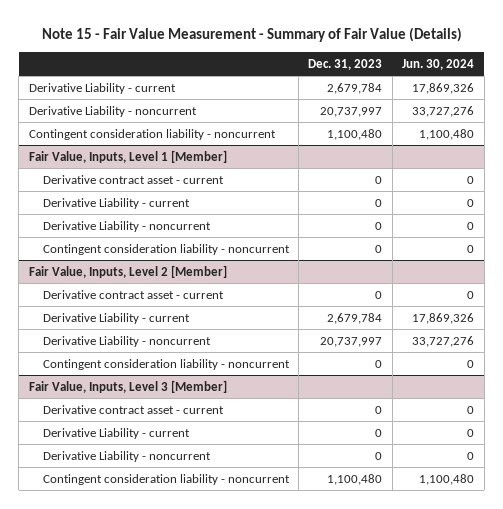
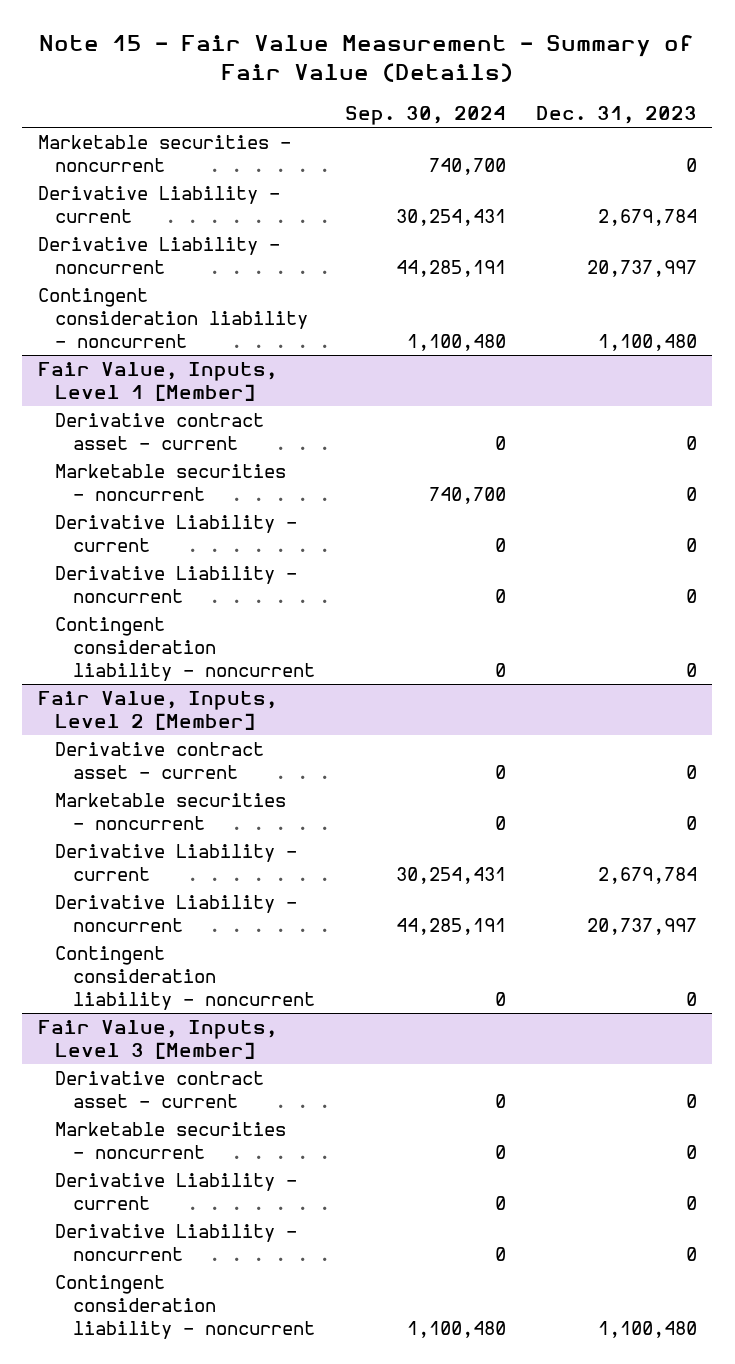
- | Dec. 31, 2023 | Jun. 30, 2024
+ | Sep. 30, 2024 | Dec. 31, 2023
+ Marketable securities - noncurrent | 740,700 | 0
@ Fair Value, Inputs, Level 1 [Member]
+ Marketable securities - noncurrent | 740,700 | 0
@ Fair Value, Inputs, Level 2 [Member]
+ Marketable securities - noncurrent | 0 | 0
@ Fair Value, Inputs, Level 3 [Member]
+ Marketable securities - noncurrent | 0 | 0

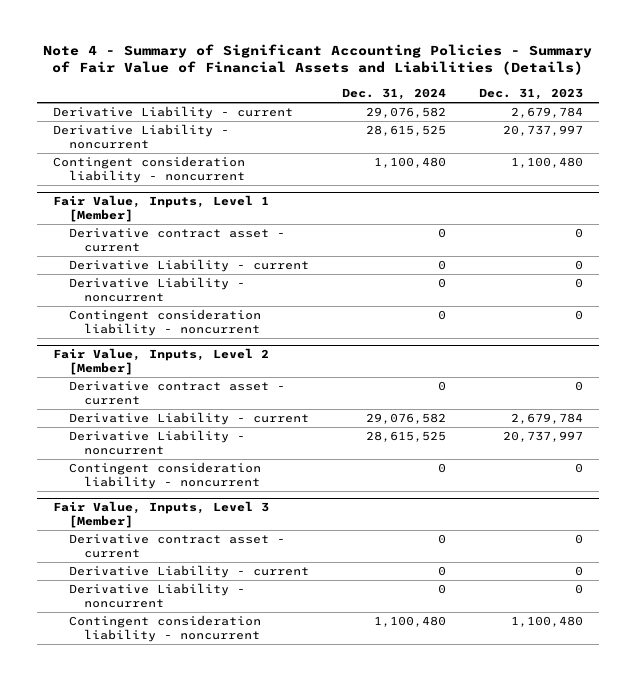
- Note 15 - Fair Value Measurement - Summary of Fair Value (Details)
+ Note 4 - Summary of Significant Accounting Policies - Summary of Fair Value of Financial Assets and Liabilities (Details)
- | Sep. 30, 2024 | Dec. 31, 2023
+ | Dec. 31, 2024 | Dec. 31, 2023
- Marketable securities - noncurrent | 740,700 | 0
@ Fair Value, Inputs, Level 1 [Member]
- Marketable securities - noncurrent | 740,700 | 0
@ Fair Value, Inputs, Level 2 [Member]
- Marketable securities - noncurrent | 0 | 0
@ Fair Value, Inputs, Level 3 [Member]
- Marketable securities - noncurrent | 0 | 0

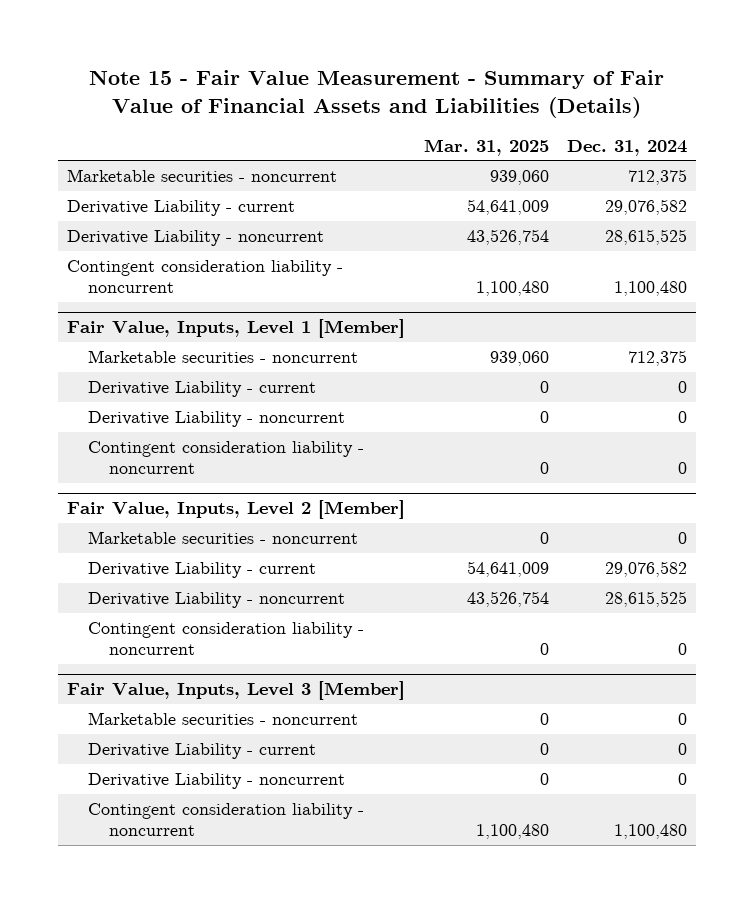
- Note 4 - Summary of Significant Accounting Policies - Summary of Fair Value of Financial Assets and Liabilities (Details)
+ Note 15 - Fair Value Measurement - Summary of Fair Value of Financial Assets and Liabilities (Details)
- | Dec. 31, 2024 | Dec. 31, 2023
+ | Mar. 31, 2025 | Dec. 31, 2024
+ Marketable securities - noncurrent | 939,060 | 712,375
@ Fair Value, Inputs, Level 1 [Member]
- Derivative contract asset - current | 0 | 0
+ Marketable securities - noncurrent | 939,060 | 712,375
@ Fair Value, Inputs, Level 2 [Member]
- Derivative contract asset - current | 0 | 0
+ Marketable securities - noncurrent | 0 | 0
@ Fair Value, Inputs, Level 3 [Member]
- Derivative contract asset - current | 0 | 0
+ Marketable securities - noncurrent | 0 | 0

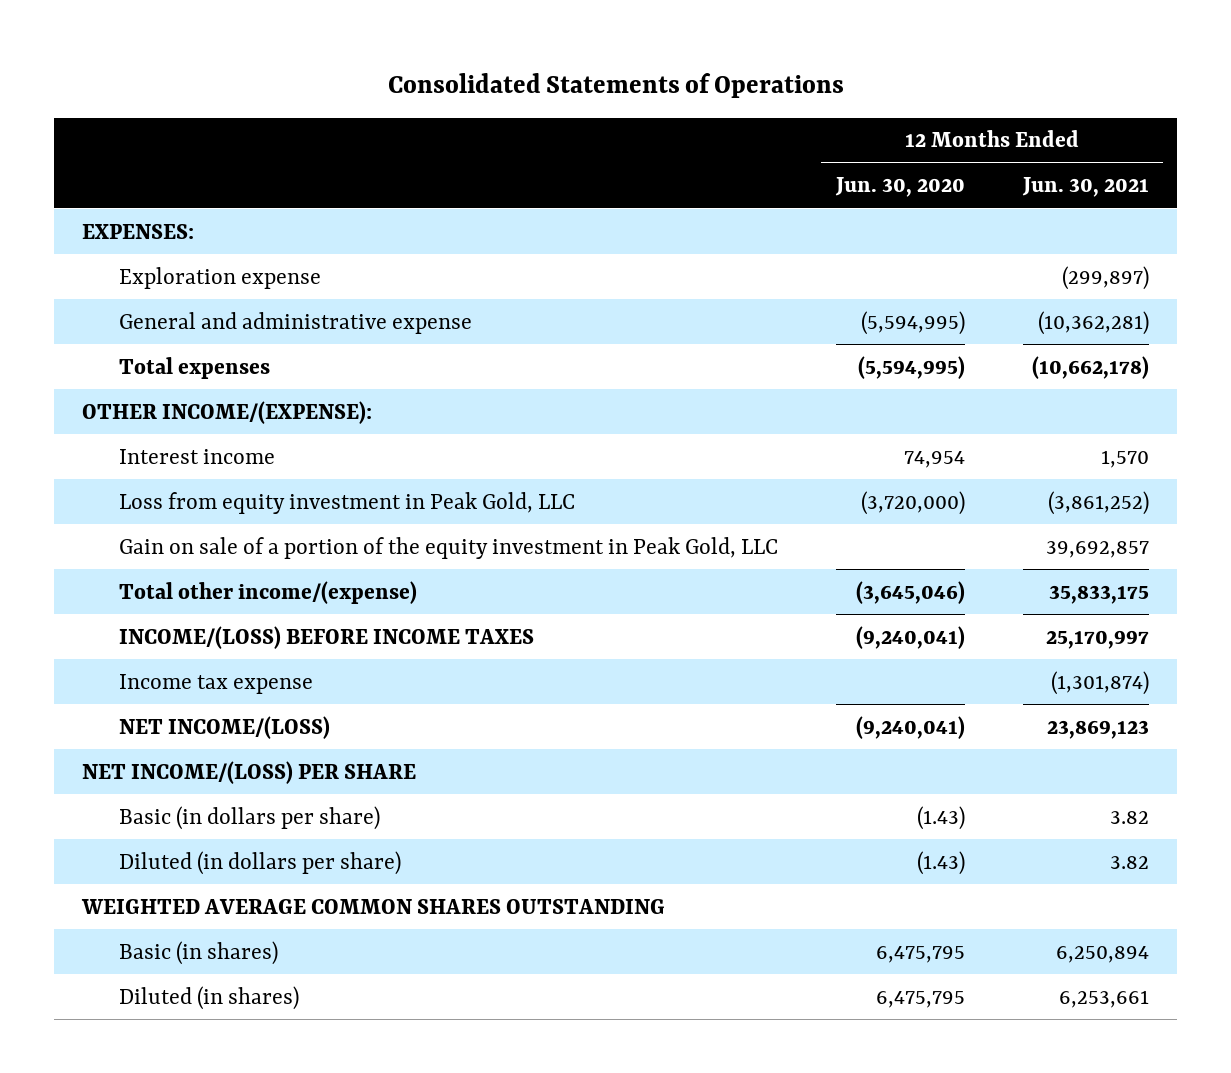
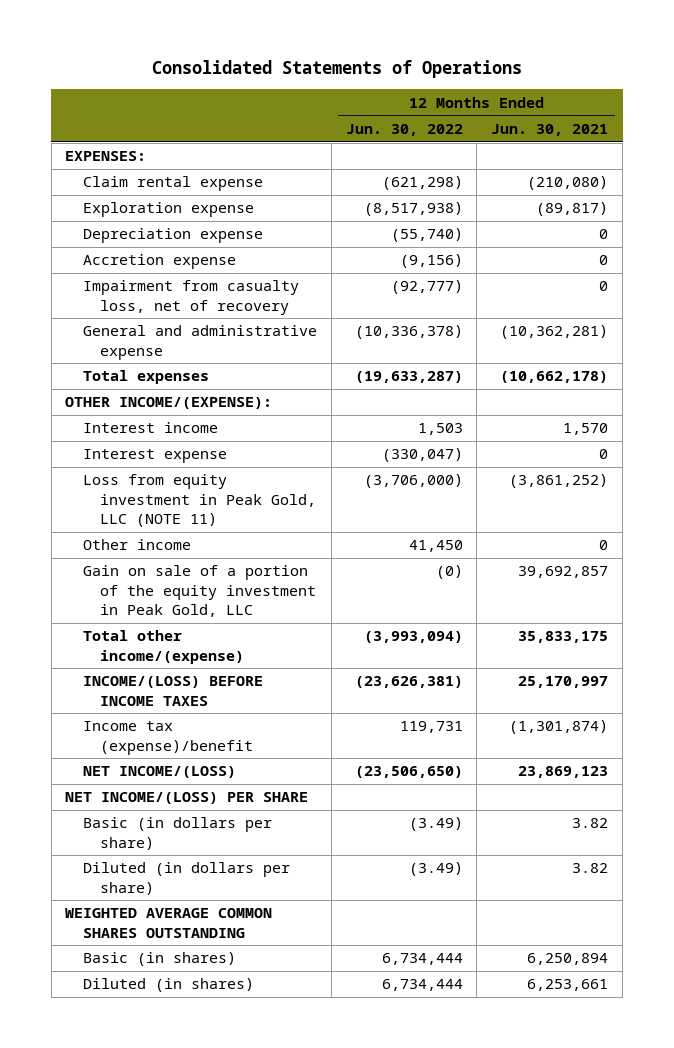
- | 12 Months Ended Jun. 30, 2020 | 12 Months Ended Jun. 30, 2021
+ | 12 Months Ended Jun. 30, 2022 | 12 Months Ended Jun. 30, 2021
- Exploration expense | | (299,897)
+ Claim rental expense | (621,298) | (210,080)
+ Exploration expense | (8,517,938) | (89,817)
+ Depreciation expense | (55,740) | 0
+ Accretion expense | (9,156) | 0
+ Impairment from casualty loss, net of recovery | (92,777) | 0
- Loss from equity investment in Peak Gold, LLC | (3,720,000) | (3,861,252)
+ Interest expense | (330,047) | 0
+ Loss from equity investment in Peak Gold, LLC (NOTE 11) | (3,706,000) | (3,861,252)
+ Other income | 41,450 | 0
- Income tax expense | | (1,301,874)
+ Income tax (expense)/benefit | 119,731 | (1,301,874)

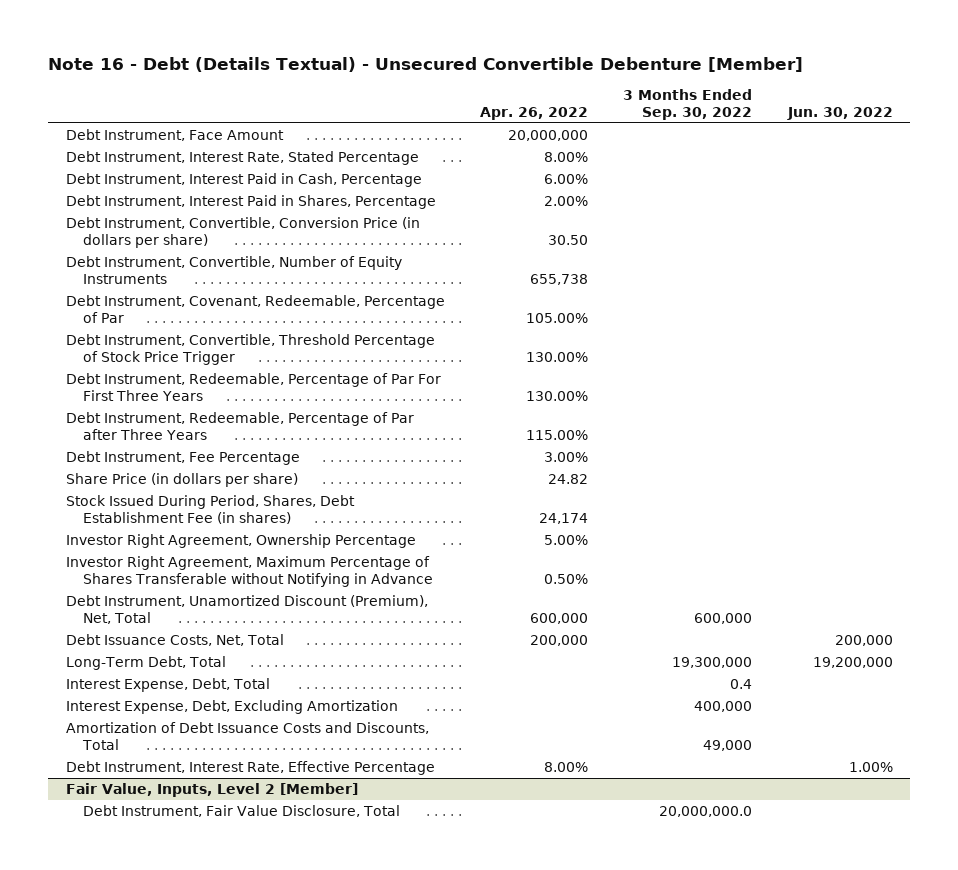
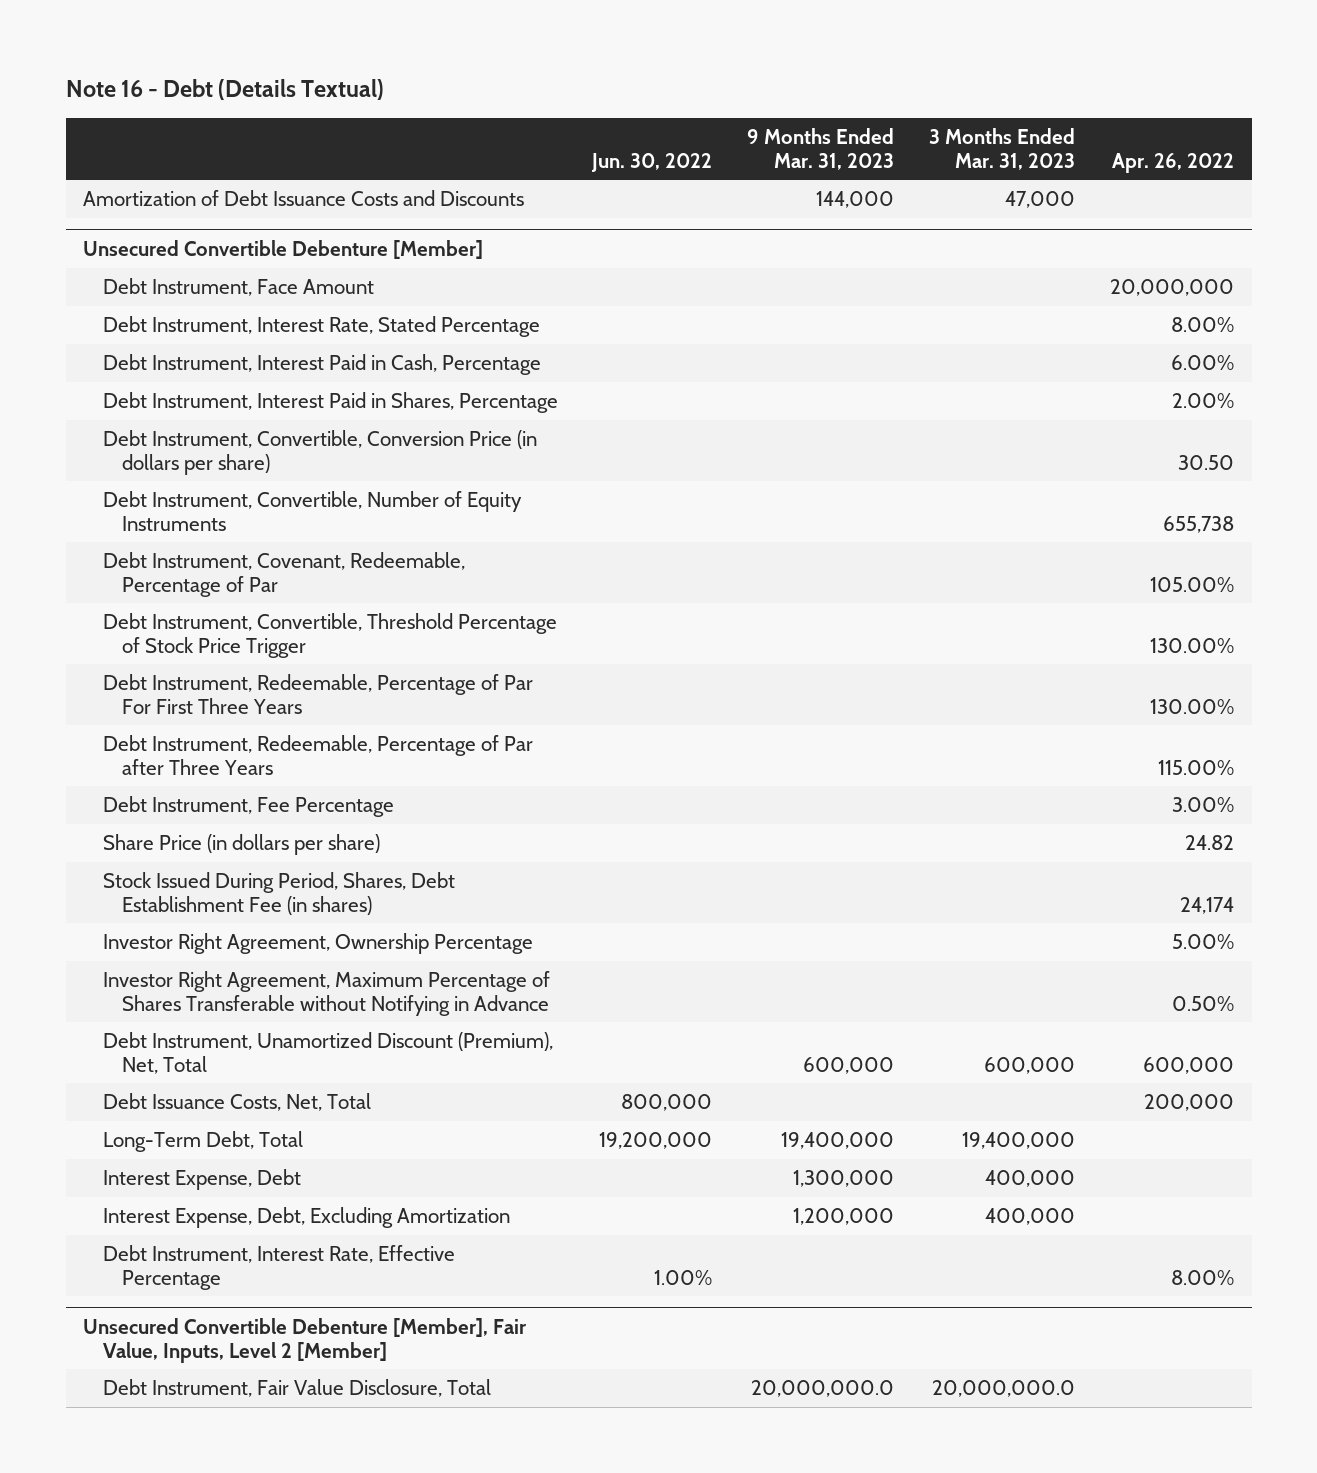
- Note 16 - Debt (Details Textual) - Unsecured Convertible Debenture [Member]
+ Note 16 - Debt (Details Textual)
- | Apr. 26, 2022 | 3 Months Ended Sep. 30, 2022 | Jun. 30, 2022
+ | Jun. 30, 2022 | 9 Months Ended Mar. 31, 2023 | 3 Months Ended Mar. 31, 2023 | Apr. 26, 2022
+ Amortization of Debt Issuance Costs and Discounts | | 144,000 | 47,000 |
+ Unsecured Convertible Debenture [Member]
- Debt Issuance Costs, Net, Total | 200,000 | | 200,000
+ Debt Issuance Costs, Net, Total | 800,000 | | | 200,000
- Interest Expense, Debt, Total | | 0.4 |
+ Interest Expense, Debt | | 1,300,000 | 400,000 |
- Amortization of Debt Issuance Costs and Discounts, Total | | 49,000 |
- Fair Value, Inputs, Level 2 [Member]
+ Unsecured Convertible Debenture [Member], Fair Value, Inputs, Level 2 [Member]

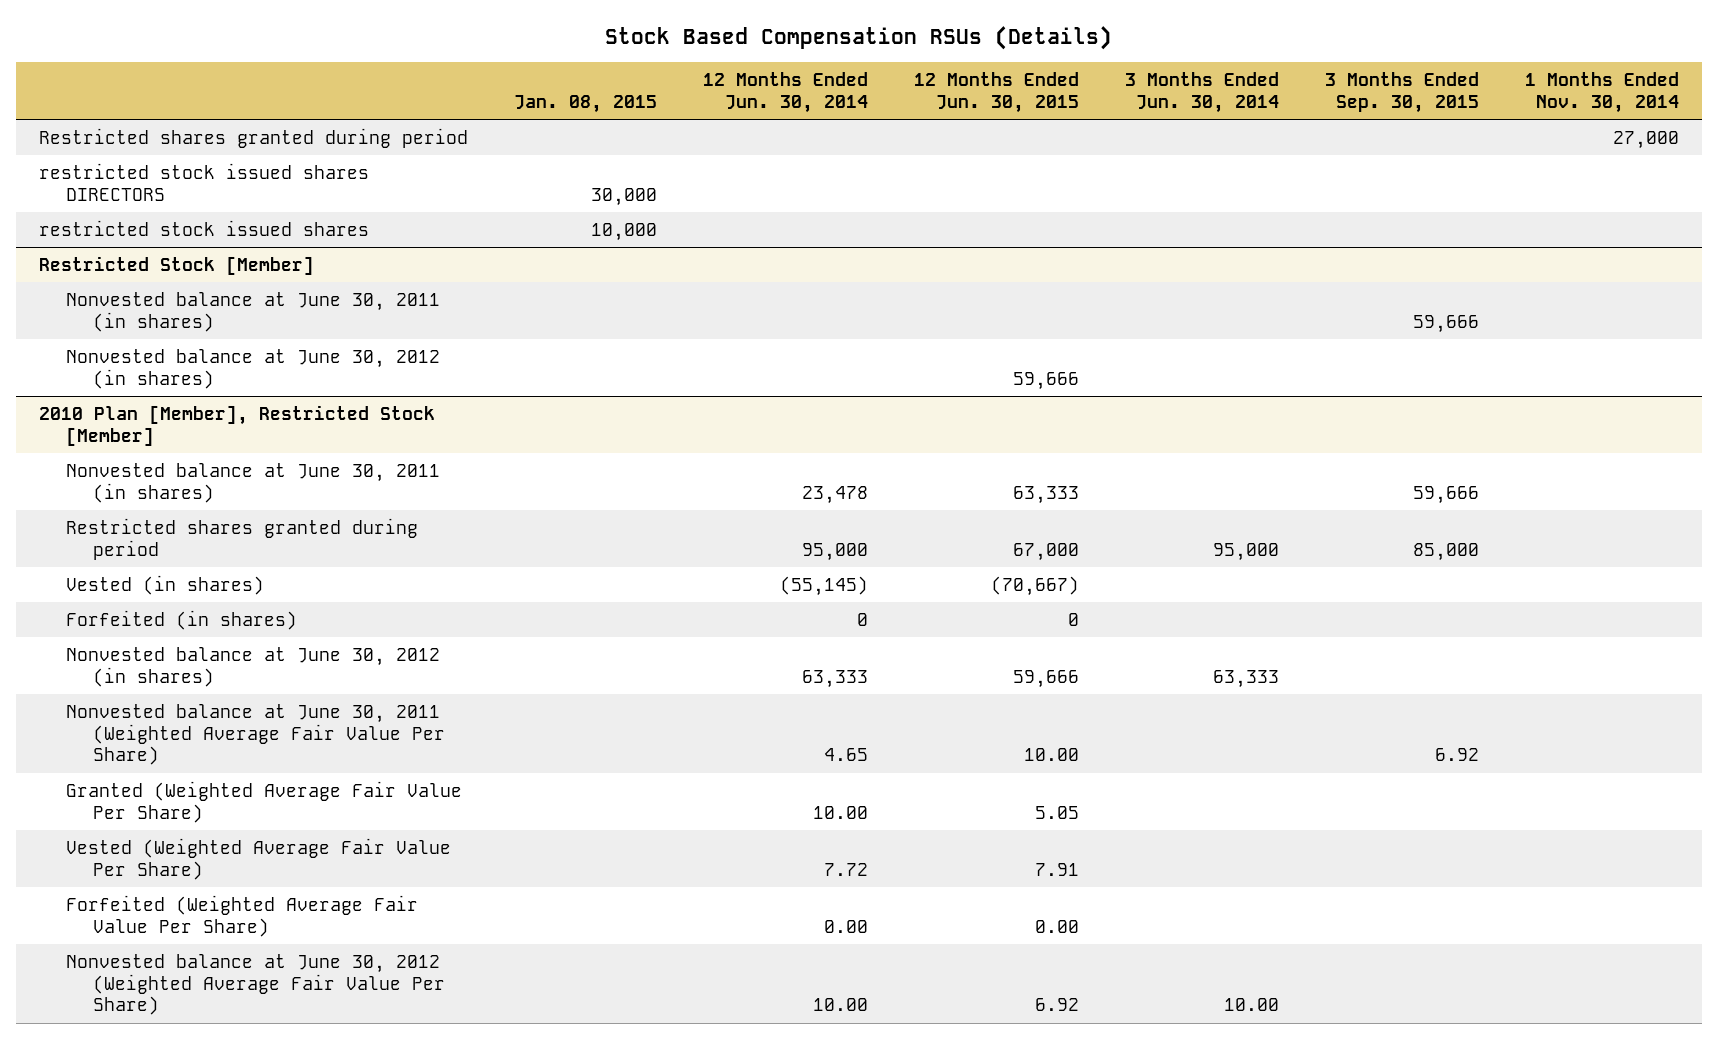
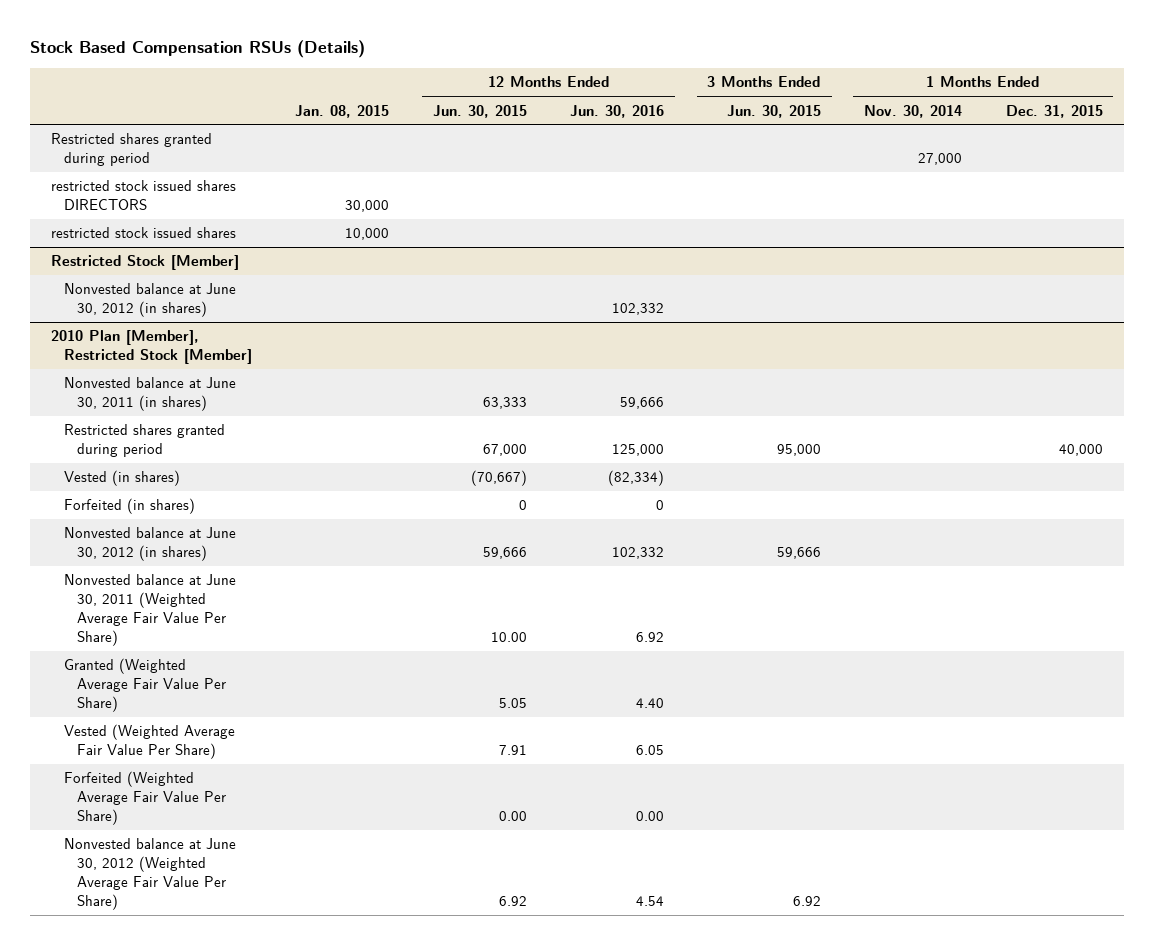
- | Jan. 08, 2015 | 12 Months Ended Jun. 30, 2014 | 12 Months Ended Jun. 30, 2015 | 3 Months Ended Jun. 30, 2014 | 3 Months Ended Sep. 30, 2015 | 1 Months Ended Nov. 30, 2014
+ | Jan. 08, 2015 | 12 Months Ended Jun. 30, 2015 | 12 Months Ended Jun. 30, 2016 | 3 Months Ended Jun. 30, 2015 | 1 Months Ended Nov. 30, 2014 | 1 Months Ended Dec. 31, 2015
@ Restricted Stock [Member]
- Nonvested balance at June 30, 2011 (in shares) | | | | | 59,666 |
- Nonvested balance at June 30, 2012 (in shares) | | | 59,666 | | |
+ Nonvested balance at June 30, 2012 (in shares) | | | 102,332 | | |

